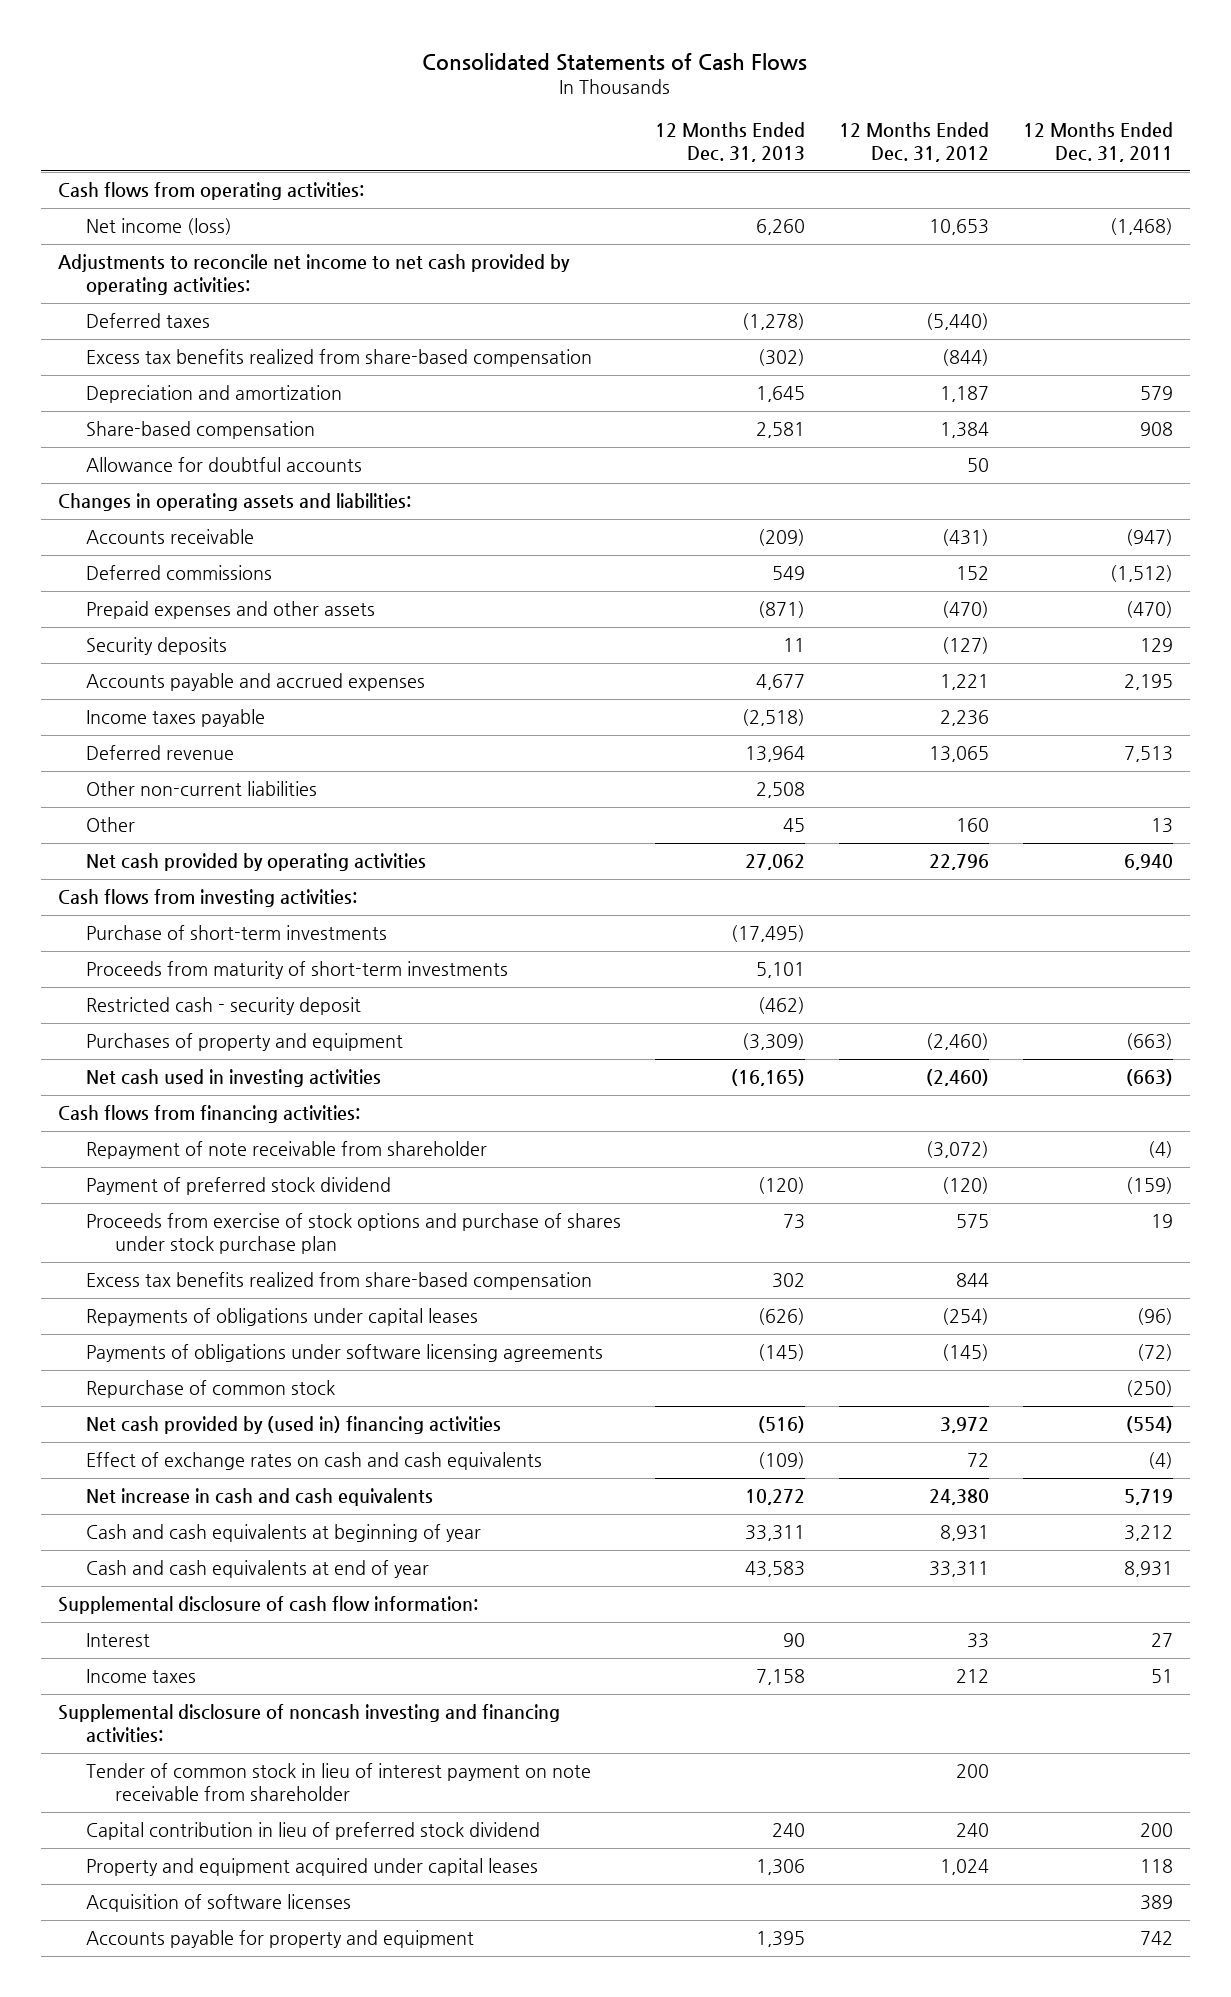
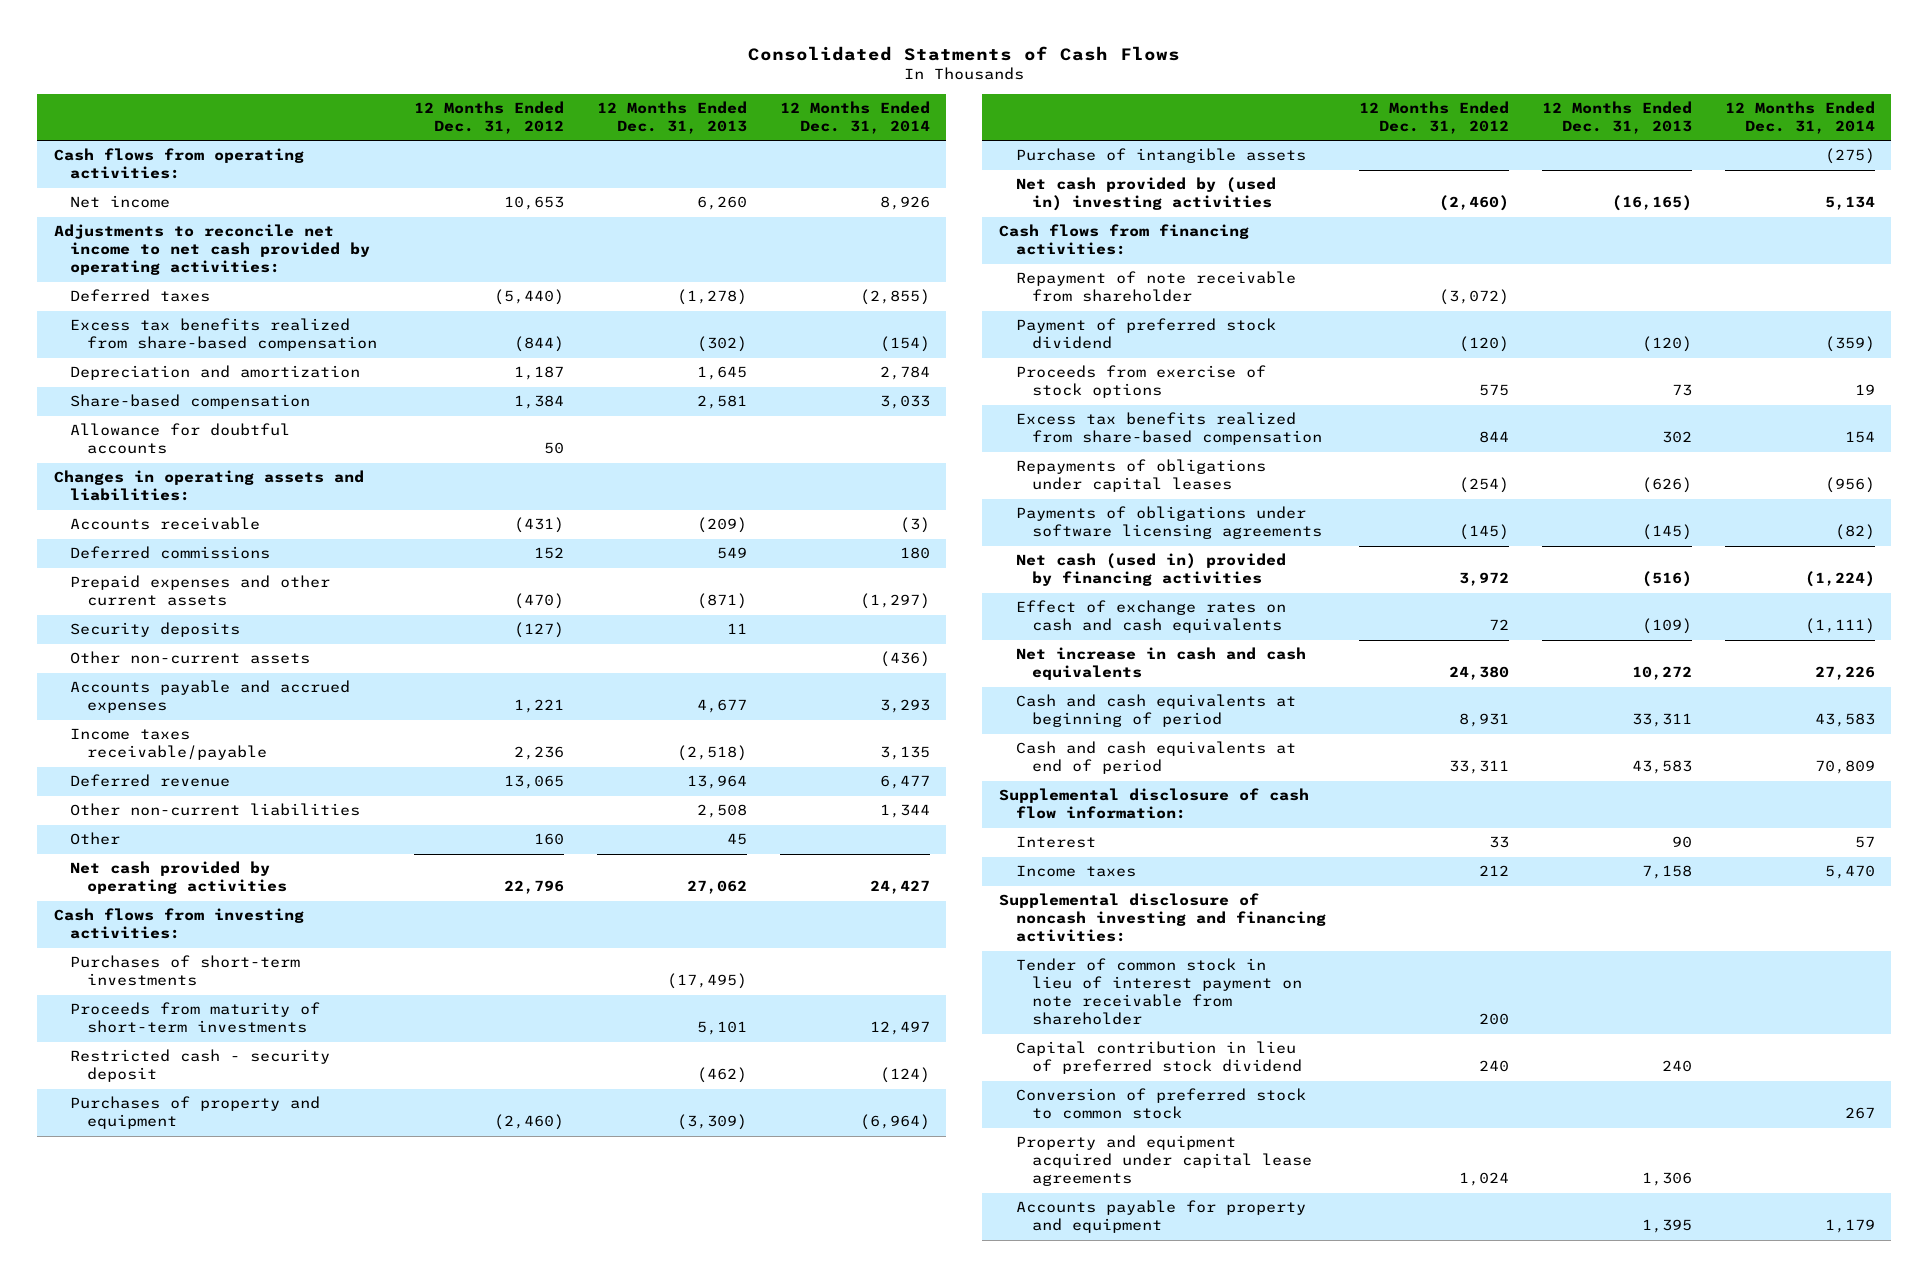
- Consolidated Statements of Cash Flows
+ Consolidated Statments of Cash Flows
- | 12 Months Ended Dec. 31, 2013 | 12 Months Ended Dec. 31, 2012 | 12 Months Ended Dec. 31, 2011
+ | 12 Months Ended Dec. 31, 2012 | 12 Months Ended Dec. 31, 2013 | 12 Months Ended Dec. 31, 2014
- Net income (loss) | 6,260 | 10,653 | (1,468)
+ Net income | 10,653 | 6,260 | 8,926
- Prepaid expenses and other assets | (871) | (470) | (470)
+ Prepaid expenses and other current assets | (470) | (871) | (1,297)
+ Other non-current assets | | | (436)
- Income taxes payable | (2,518) | 2,236 |
+ Income taxes receivable/payable | 2,236 | (2,518) | 3,135
- Purchase of short-term investments | (17,495) | |
+ Purchases of short-term investments | | (17,495) |
- Net cash used in investing activities | (16,165) | (2,460) | (663)
+ Purchase of intangible assets | | | (275)
+ Net cash provided by (used in) investing activities | (2,460) | (16,165) | 5,134
- Proceeds from exercise of stock options and purchase of shares under stock purchase plan | 73 | 575 | 19
+ Proceeds from exercise of stock options | 575 | 73 | 19
- Repurchase of common stock | | | (250)
- Net cash provided by (used in) financing activities | (516) | 3,972 | (554)
+ Net cash (used in) provided by financing activities | 3,972 | (516) | (1,224)
- Cash and cash equivalents at beginning of year | 33,311 | 8,931 | 3,212
- Cash and cash equivalents at end of year | 43,583 | 33,311 | 8,931
+ Cash and cash equivalents at beginning of period | 8,931 | 33,311 | 43,583
+ Cash and cash equivalents at end of period | 33,311 | 43,583 | 70,809
- Property and equipment acquired under capital leases | 1,306 | 1,024 | 118
- Acquisition of software licenses | | | 389
+ Conversion of preferred stock to common stock | | | 267
+ Property and equipment acquired under capital lease agreements | 1,024 | 1,306 |

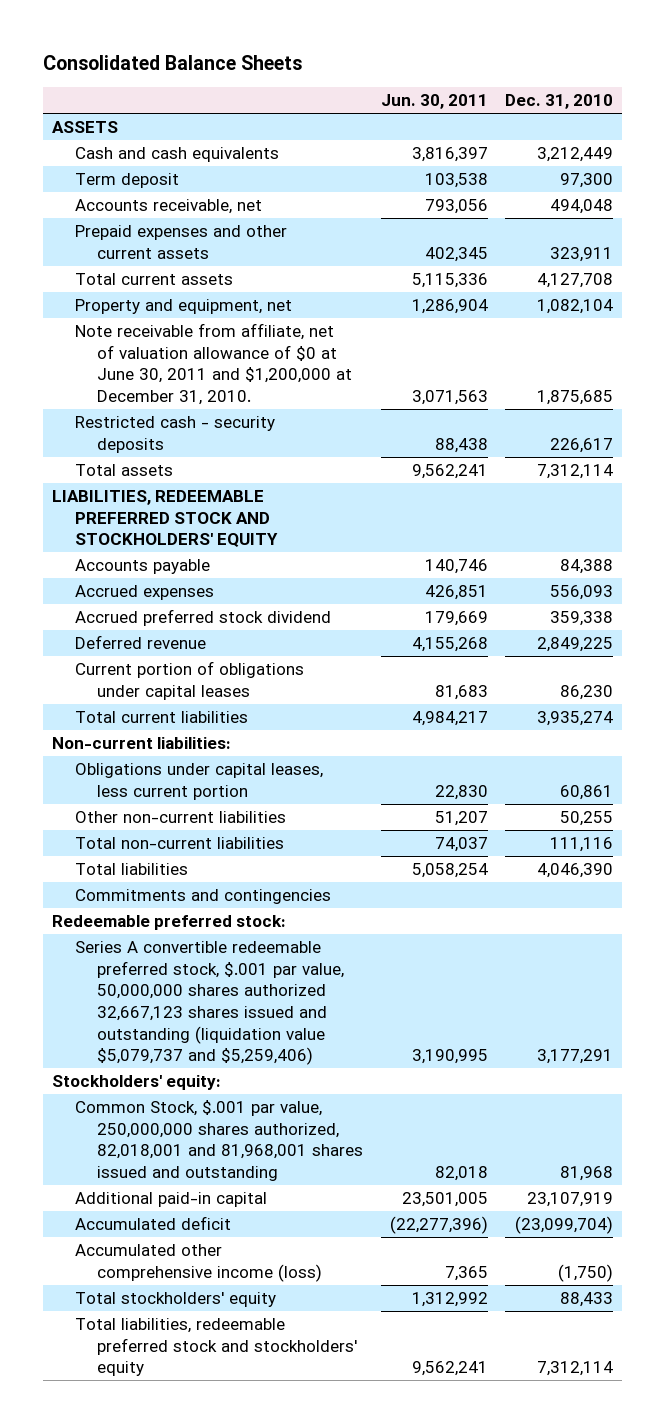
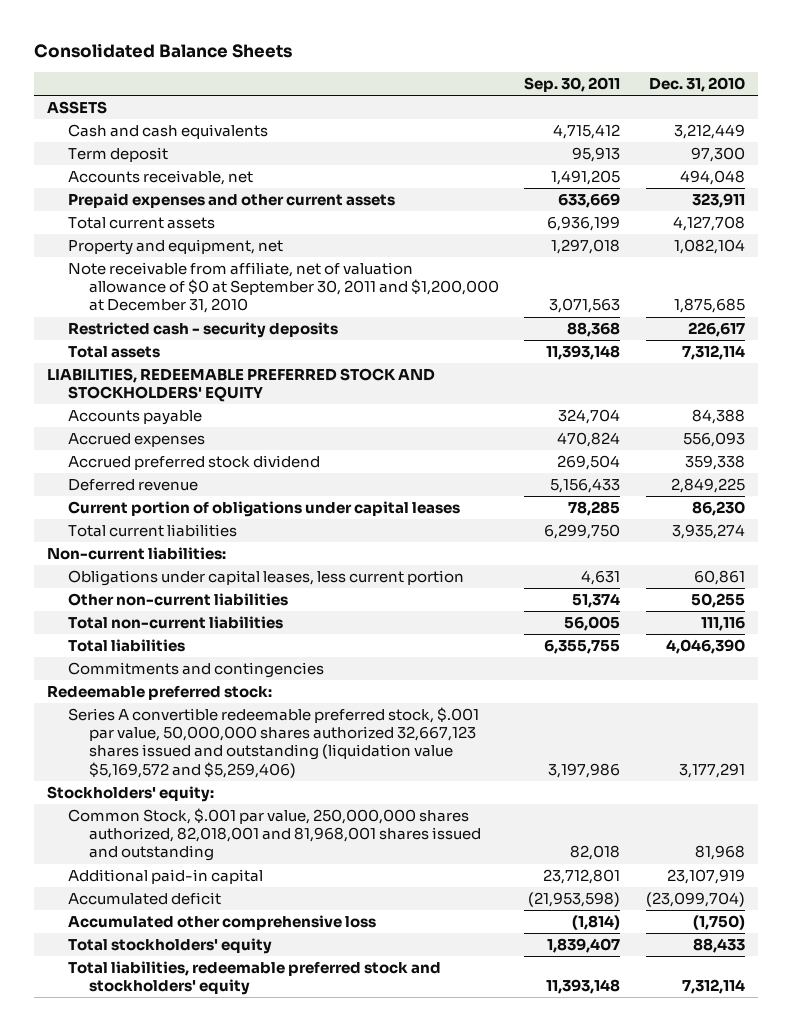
- | Jun. 30, 2011 | Dec. 31, 2010
+ | Sep. 30, 2011 | Dec. 31, 2010
- Note receivable from affiliate, net of valuation allowance of $0 at June 30, 2011 and $1,200,000 at December 31, 2010. | 3,071,563 | 1,875,685
+ Note receivable from affiliate, net of valuation allowance of $0 at September 30, 2011 and $1,200,000 at December 31, 2010 | 3,071,563 | 1,875,685
- Series A convertible redeemable preferred stock, $.001 par value, 50,000,000 shares authorized 32,667,123 shares issued and outstanding (liquidation value $5,079,737 and $5,259,406) | 3,190,995 | 3,177,291
+ Series A convertible redeemable preferred stock, $.001 par value, 50,000,000 shares authorized 32,667,123 shares issued and outstanding (liquidation value $5,169,572 and $5,259,406) | 3,197,986 | 3,177,291
- Accumulated other comprehensive income (loss) | 7,365 | (1,750)
+ Accumulated other comprehensive loss | (1,814) | (1,750)

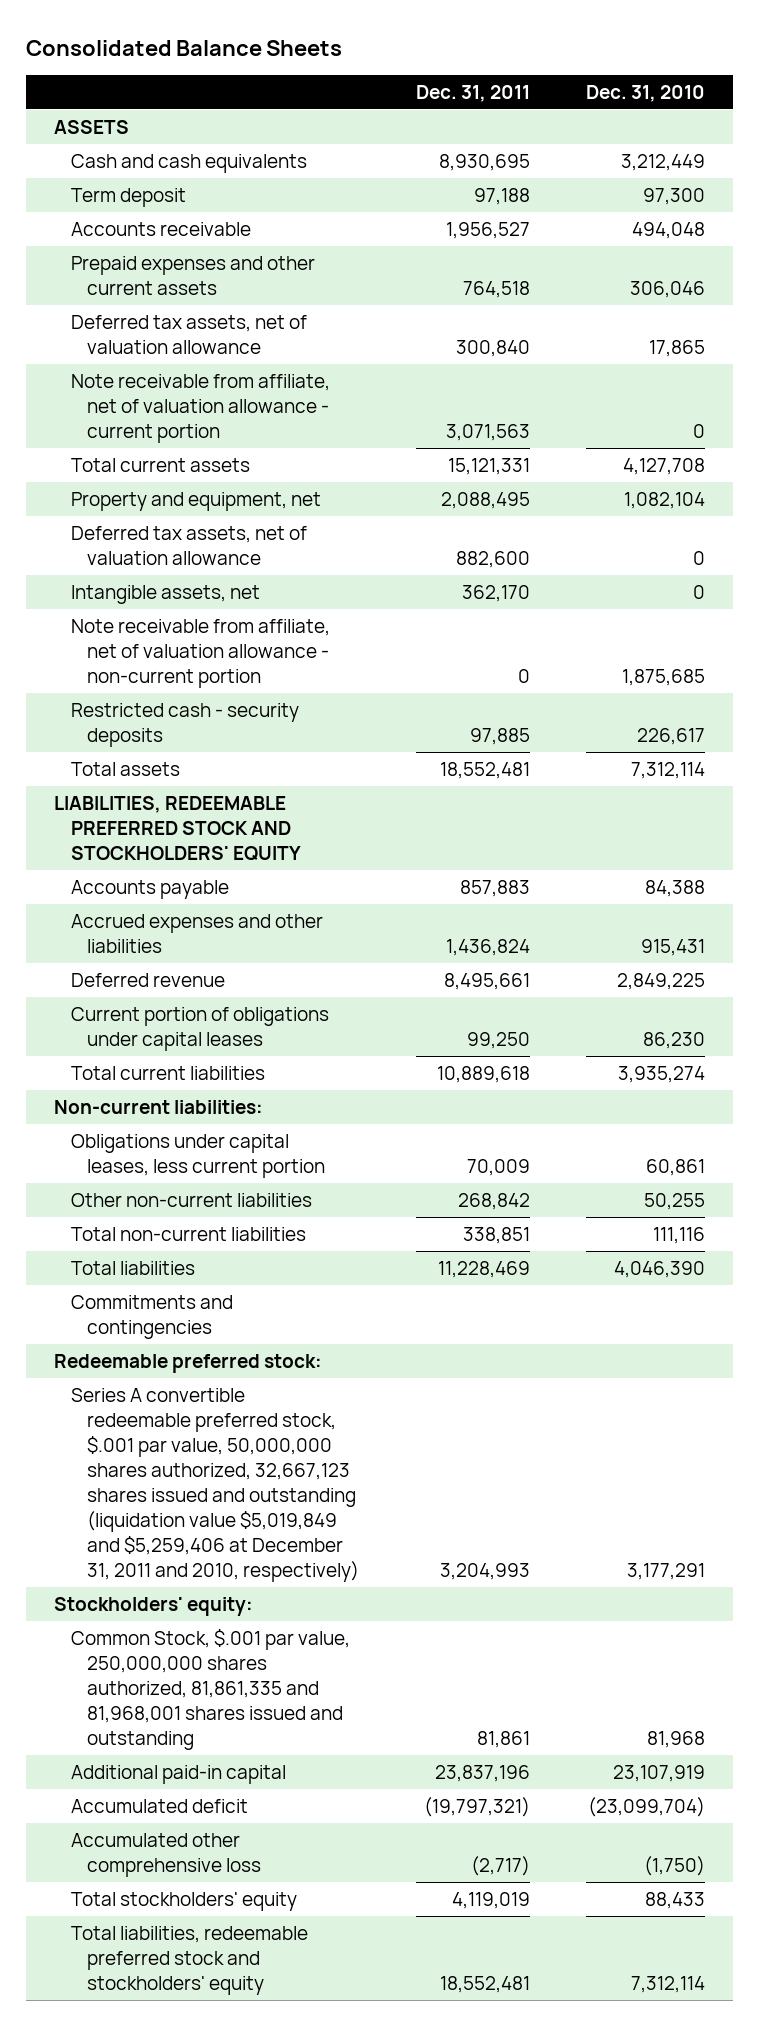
- | Sep. 30, 2011 | Dec. 31, 2010
+ | Dec. 31, 2011 | Dec. 31, 2010
- Accounts receivable, net | 1,491,205 | 494,048
- Prepaid expenses and other current assets | 633,669 | 323,911
+ Accounts receivable | 1,956,527 | 494,048
+ Prepaid expenses and other current assets | 764,518 | 306,046
+ Deferred tax assets, net of valuation allowance | 300,840 | 17,865
+ Note receivable from affiliate, net of valuation allowance - current portion | 3,071,563 | 0
- Note receivable from affiliate, net of valuation allowance of $0 at September 30, 2011 and $1,200,000 at December 31, 2010 | 3,071,563 | 1,875,685
+ Deferred tax assets, net of valuation allowance | 882,600 | 0
+ Intangible assets, net | 362,170 | 0
+ Note receivable from affiliate, net of valuation allowance - non-current portion | 0 | 1,875,685
- Accrued expenses | 470,824 | 556,093
- Accrued preferred stock dividend | 269,504 | 359,338
+ Accrued expenses and other liabilities | 1,436,824 | 915,431
- Series A convertible redeemable preferred stock, $.001 par value, 50,000,000 shares authorized 32,667,123 shares issued and outstanding (liquidation value $5,169,572 and $5,259,406) | 3,197,986 | 3,177,291
+ Series A convertible redeemable preferred stock, $.001 par value, 50,000,000 shares authorized, 32,667,123 shares issued and outstanding (liquidation value $5,019,849 and $5,259,406 at December 31, 2011 and 2010, respectively) | 3,204,993 | 3,177,291
- Common Stock, $.001 par value, 250,000,000 shares authorized, 82,018,001 and 81,968,001 shares issued and outstanding | 82,018 | 81,968
+ Common Stock, $.001 par value, 250,000,000 shares authorized, 81,861,335 and 81,968,001 shares issued and outstanding | 81,861 | 81,968

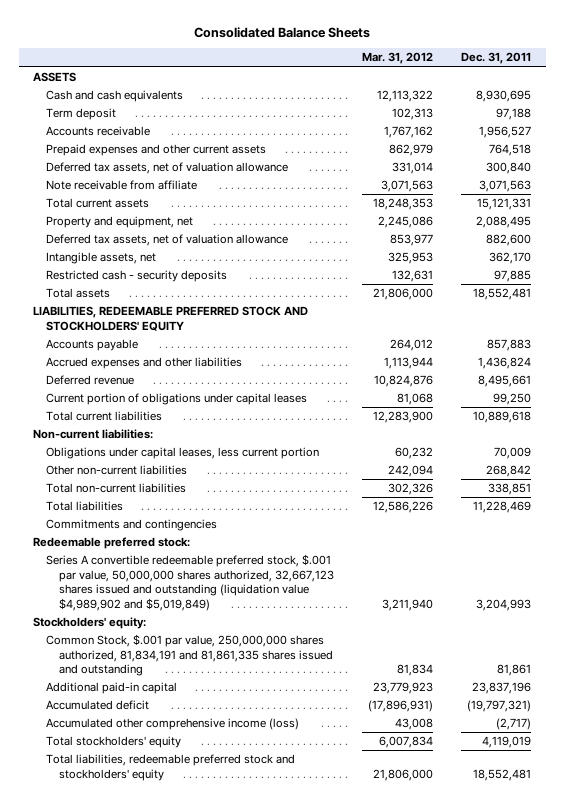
- | Dec. 31, 2011 | Dec. 31, 2010
+ | Mar. 31, 2012 | Dec. 31, 2011
- Note receivable from affiliate, net of valuation allowance - current portion | 3,071,563 | 0
+ Note receivable from affiliate | 3,071,563 | 3,071,563
- Note receivable from affiliate, net of valuation allowance - non-current portion | 0 | 1,875,685
- Series A convertible redeemable preferred stock, $.001 par value, 50,000,000 shares authorized, 32,667,123 shares issued and outstanding (liquidation value $5,019,849 and $5,259,406 at December 31, 2011 and 2010, respectively) | 3,204,993 | 3,177,291
+ Series A convertible redeemable preferred stock, $.001 par value, 50,000,000 shares authorized, 32,667,123 shares issued and outstanding (liquidation value $4,989,902 and $5,019,849) | 3,211,940 | 3,204,993
- Common Stock, $.001 par value, 250,000,000 shares authorized, 81,861,335 and 81,968,001 shares issued and outstanding | 81,861 | 81,968
+ Common Stock, $.001 par value, 250,000,000 shares authorized, 81,834,191 and 81,861,335 shares issued and outstanding | 81,834 | 81,861
- Accumulated other comprehensive loss | (2,717) | (1,750)
+ Accumulated other comprehensive income (loss) | 43,008 | (2,717)

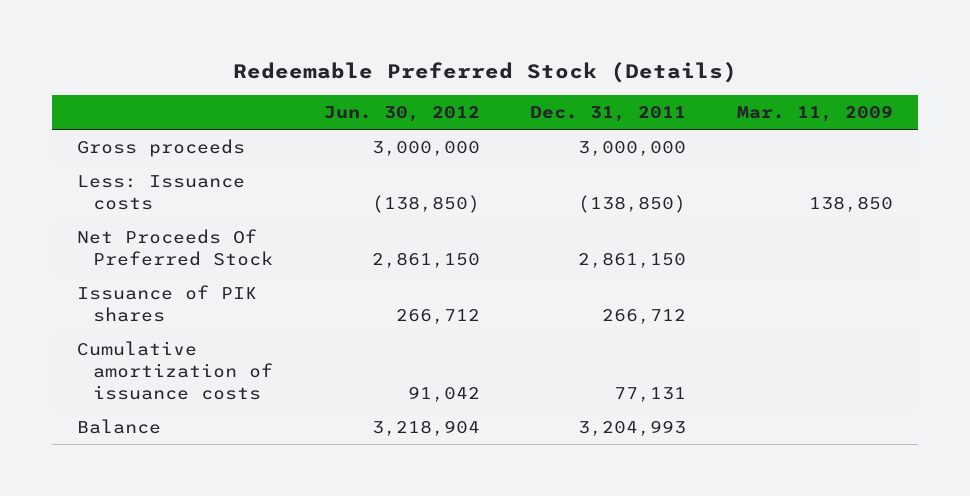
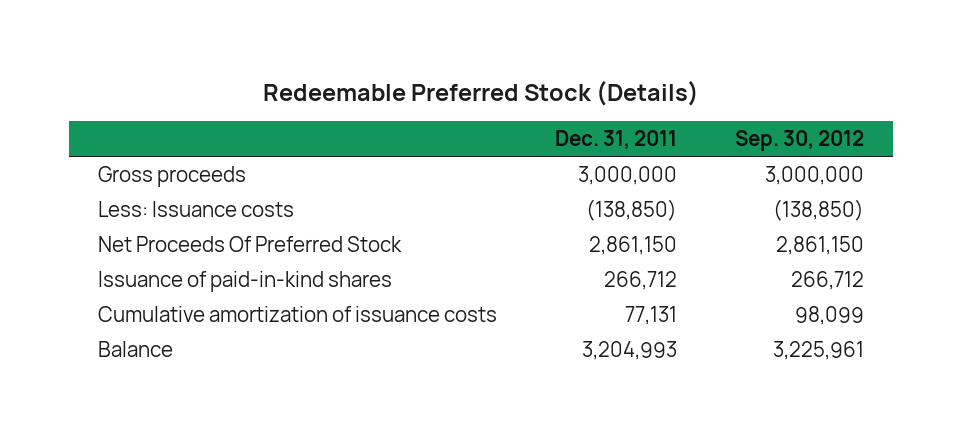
- | Jun. 30, 2012 | Dec. 31, 2011 | Mar. 11, 2009
+ | Dec. 31, 2011 | Sep. 30, 2012
- Issuance of PIK shares | 266,712 | 266,712 |
+ Issuance of paid-in-kind shares | 266,712 | 266,712

